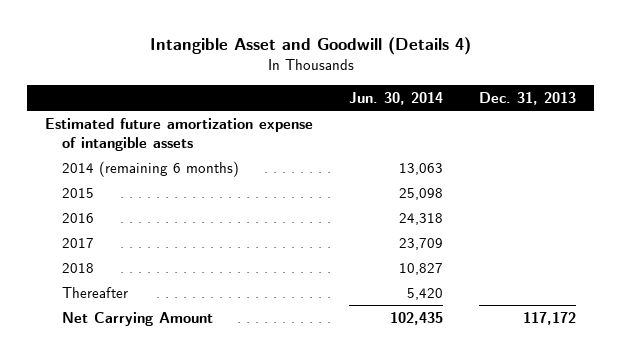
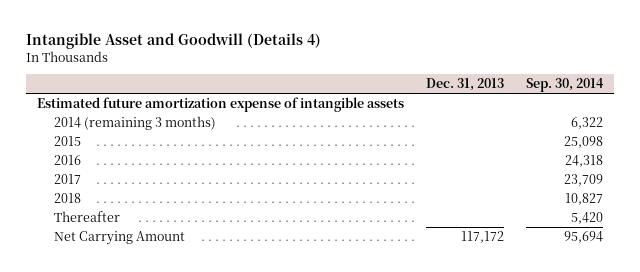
- | Jun. 30, 2014 | Dec. 31, 2013
+ | Dec. 31, 2013 | Sep. 30, 2014
- 2014 (remaining 6 months) | 13,063 |
+ 2014 (remaining 3 months) | | 6,322

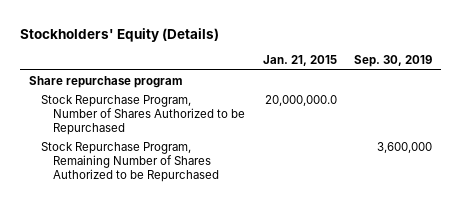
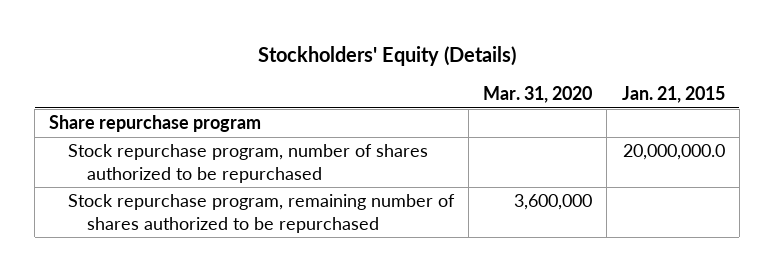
- | Jan. 21, 2015 | Sep. 30, 2019
+ | Mar. 31, 2020 | Jan. 21, 2015
- Stock Repurchase Program, Number of Shares Authorized to be Repurchased | 20,000,000.0 |
- Stock Repurchase Program, Remaining Number of Shares Authorized to be Repurchased | | 3,600,000
+ Stock repurchase program, number of shares authorized to be repurchased | | 20,000,000.0
+ Stock repurchase program, remaining number of shares authorized to be repurchased | 3,600,000 |

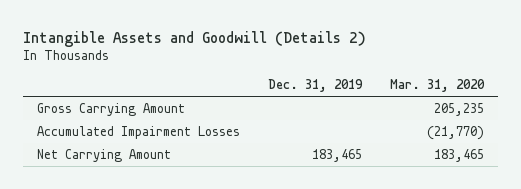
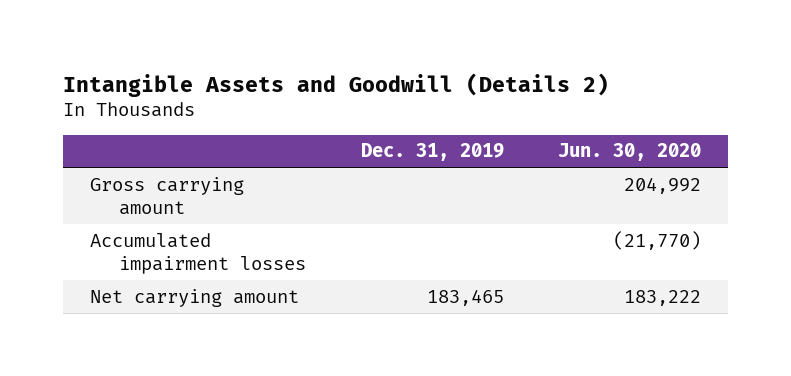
- | Dec. 31, 2019 | Mar. 31, 2020
+ | Dec. 31, 2019 | Jun. 30, 2020
- Gross Carrying Amount | | 205,235
- Accumulated Impairment Losses | | (21,770)
- Net Carrying Amount | 183,465 | 183,465
+ Gross carrying amount | | 204,992
+ Accumulated impairment losses | | (21,770)
+ Net carrying amount | 183,465 | 183,222

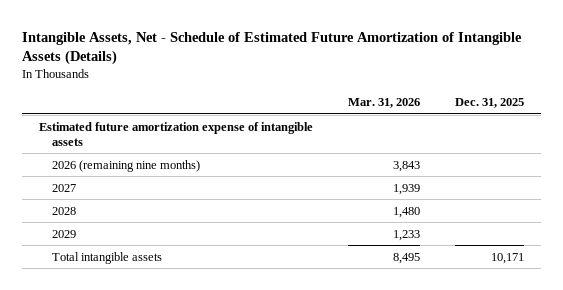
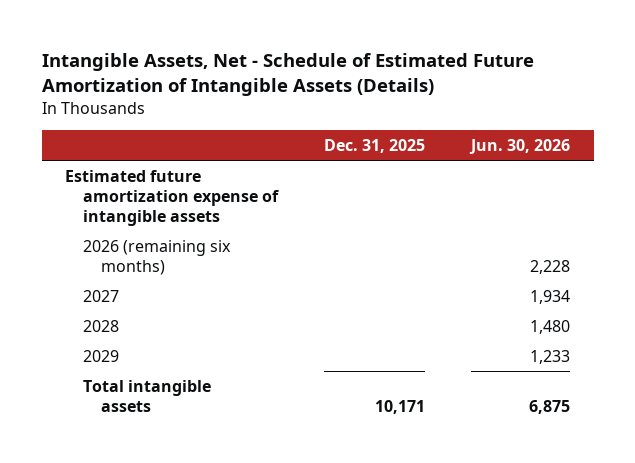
- | Mar. 31, 2026 | Dec. 31, 2025
+ | Dec. 31, 2025 | Jun. 30, 2026
- 2026 (remaining nine months) | 3,843 |
+ 2026 (remaining six months) | | 2,228

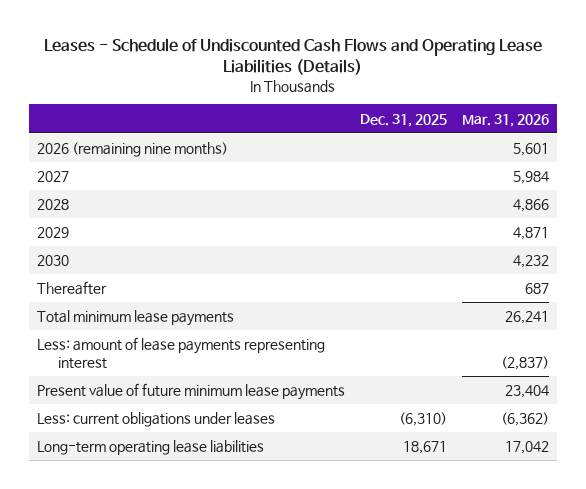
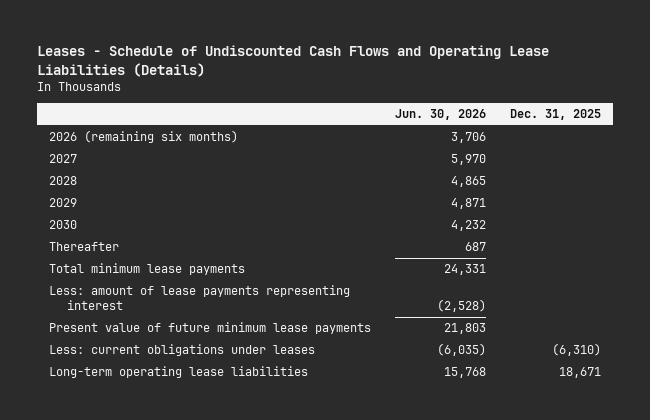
- | Dec. 31, 2025 | Mar. 31, 2026
+ | Jun. 30, 2026 | Dec. 31, 2025
- 2026 (remaining nine months) | | 5,601
+ 2026 (remaining six months) | 3,706 |

